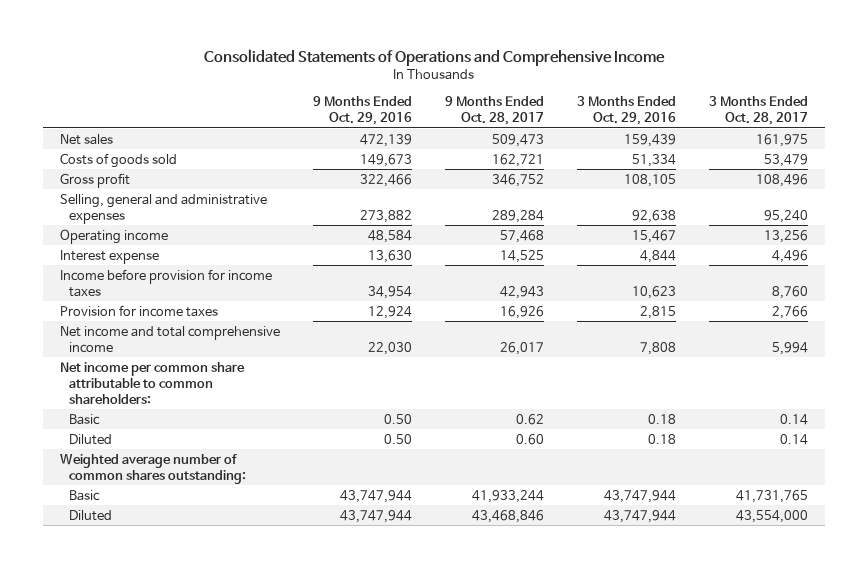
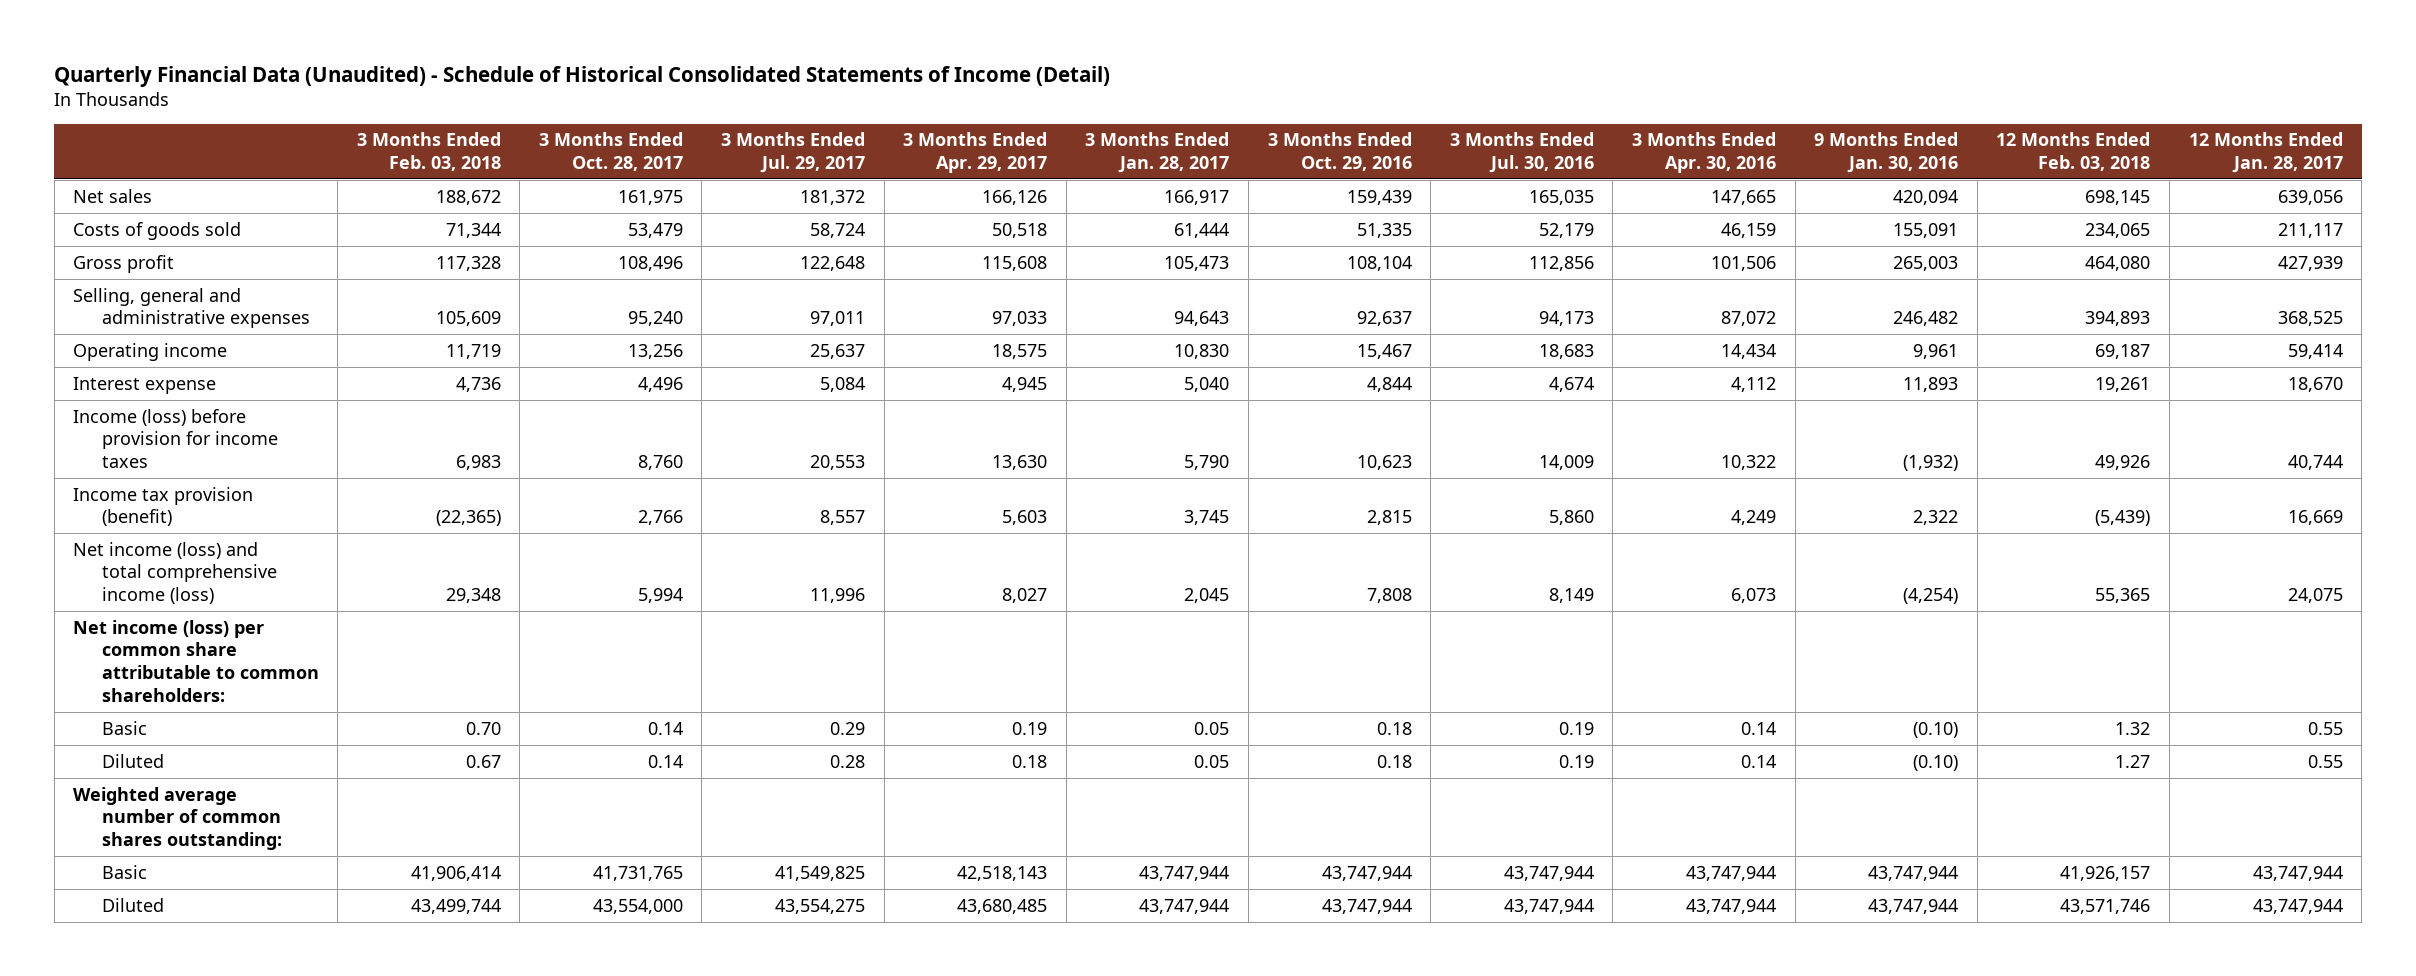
- Consolidated Statements of Operations and Comprehensive Income
+ Quarterly Financial Data (Unaudited) - Schedule of Historical Consolidated Statements of Income (Detail)
- | 9 Months Ended Oct. 29, 2016 | 9 Months Ended Oct. 28, 2017 | 3 Months Ended Oct. 29, 2016 | 3 Months Ended Oct. 28, 2017
+ | 3 Months Ended Feb. 03, 2018 | 3 Months Ended Oct. 28, 2017 | 3 Months Ended Jul. 29, 2017 | 3 Months Ended Apr. 29, 2017 | 3 Months Ended Jan. 28, 2017 | 3 Months Ended Oct. 29, 2016 | 3 Months Ended Jul. 30, 2016 | 3 Months Ended Apr. 30, 2016 | 9 Months Ended Jan. 30, 2016 | 12 Months Ended Feb. 03, 2018 | 12 Months Ended Jan. 28, 2017
- Costs of goods sold | 149,673 | 162,721 | 51,334 | 53,479
- Gross profit | 322,466 | 346,752 | 108,105 | 108,496
- Selling, general and administrative expenses | 273,882 | 289,284 | 92,638 | 95,240
+ Costs of goods sold | 71,344 | 53,479 | 58,724 | 50,518 | 61,444 | 51,335 | 52,179 | 46,159 | 155,091 | 234,065 | 211,117
+ Gross profit | 117,328 | 108,496 | 122,648 | 115,608 | 105,473 | 108,104 | 112,856 | 101,506 | 265,003 | 464,080 | 427,939
+ Selling, general and administrative expenses | 105,609 | 95,240 | 97,011 | 97,033 | 94,643 | 92,637 | 94,173 | 87,072 | 246,482 | 394,893 | 368,525
- Income before provision for income taxes | 34,954 | 42,943 | 10,623 | 8,760
- Provision for income taxes | 12,924 | 16,926 | 2,815 | 2,766
- Net income and total comprehensive income | 22,030 | 26,017 | 7,808 | 5,994
- Net income per common share attributable to common shareholders:
+ Income (loss) before provision for income taxes | 6,983 | 8,760 | 20,553 | 13,630 | 5,790 | 10,623 | 14,009 | 10,322 | (1,932) | 49,926 | 40,744
+ Income tax provision (benefit) | (22,365) | 2,766 | 8,557 | 5,603 | 3,745 | 2,815 | 5,860 | 4,249 | 2,322 | (5,439) | 16,669
+ Net income (loss) and total comprehensive income (loss) | 29,348 | 5,994 | 11,996 | 8,027 | 2,045 | 7,808 | 8,149 | 6,073 | (4,254) | 55,365 | 24,075
+ Net income (loss) per common share attributable to common shareholders:

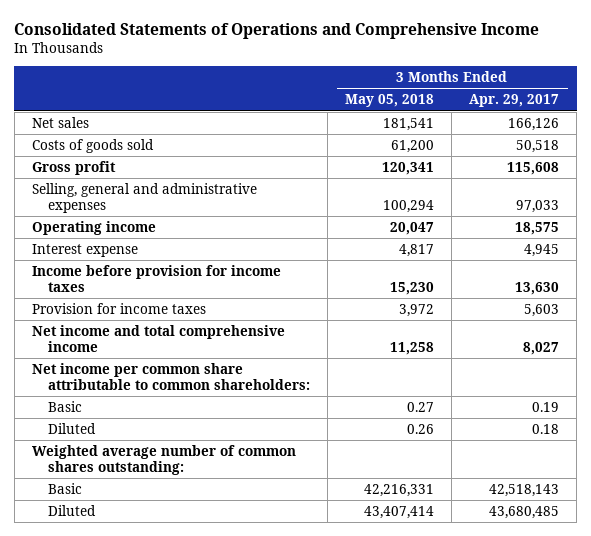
- Quarterly Financial Data (Unaudited) - Schedule of Historical Consolidated Statements of Income (Detail)
+ Consolidated Statements of Operations and Comprehensive Income
- | 3 Months Ended Feb. 03, 2018 | 3 Months Ended Oct. 28, 2017 | 3 Months Ended Jul. 29, 2017 | 3 Months Ended Apr. 29, 2017 | 3 Months Ended Jan. 28, 2017 | 3 Months Ended Oct. 29, 2016 | 3 Months Ended Jul. 30, 2016 | 3 Months Ended Apr. 30, 2016 | 9 Months Ended Jan. 30, 2016 | 12 Months Ended Feb. 03, 2018 | 12 Months Ended Jan. 28, 2017
+ | 3 Months Ended May 05, 2018 | 3 Months Ended Apr. 29, 2017
- Income (loss) before provision for income taxes | 6,983 | 8,760 | 20,553 | 13,630 | 5,790 | 10,623 | 14,009 | 10,322 | (1,932) | 49,926 | 40,744
- Income tax provision (benefit) | (22,365) | 2,766 | 8,557 | 5,603 | 3,745 | 2,815 | 5,860 | 4,249 | 2,322 | (5,439) | 16,669
- Net income (loss) and total comprehensive income (loss) | 29,348 | 5,994 | 11,996 | 8,027 | 2,045 | 7,808 | 8,149 | 6,073 | (4,254) | 55,365 | 24,075
- Net income (loss) per common share attributable to common shareholders:
+ Income before provision for income taxes | 15,230 | 13,630
+ Provision for income taxes | 3,972 | 5,603
+ Net income and total comprehensive income | 11,258 | 8,027
+ Net income per common share attributable to common shareholders:

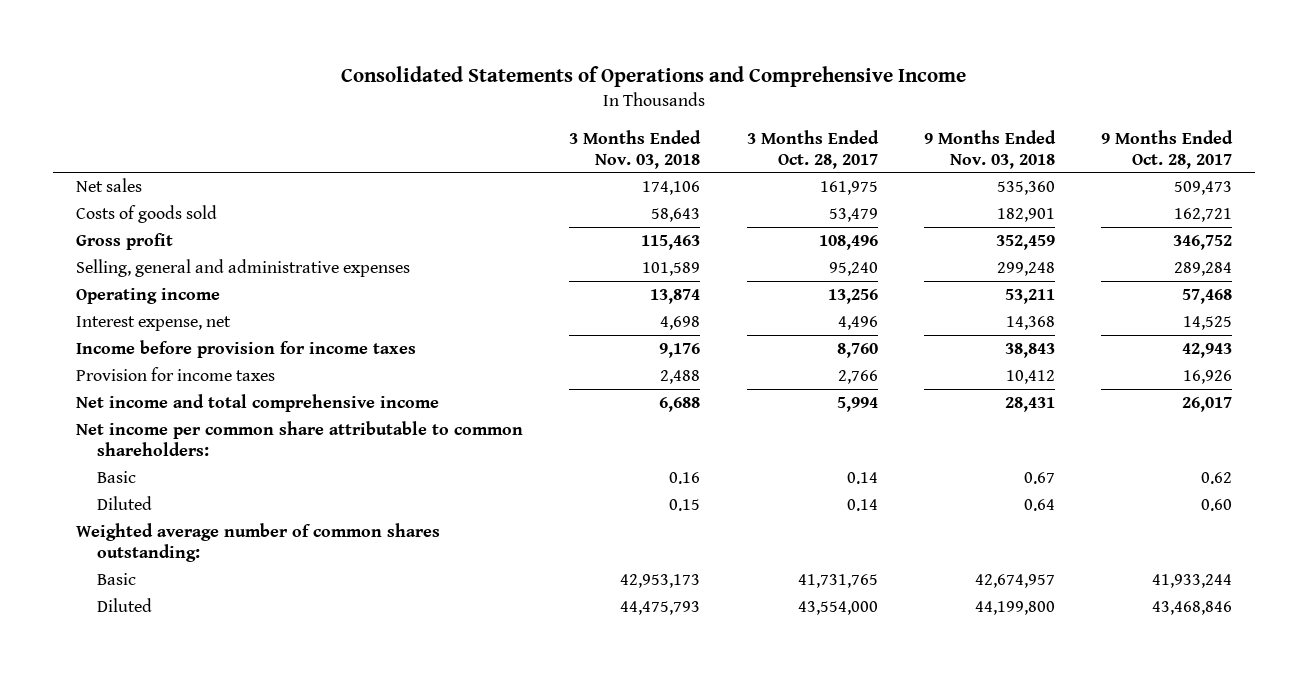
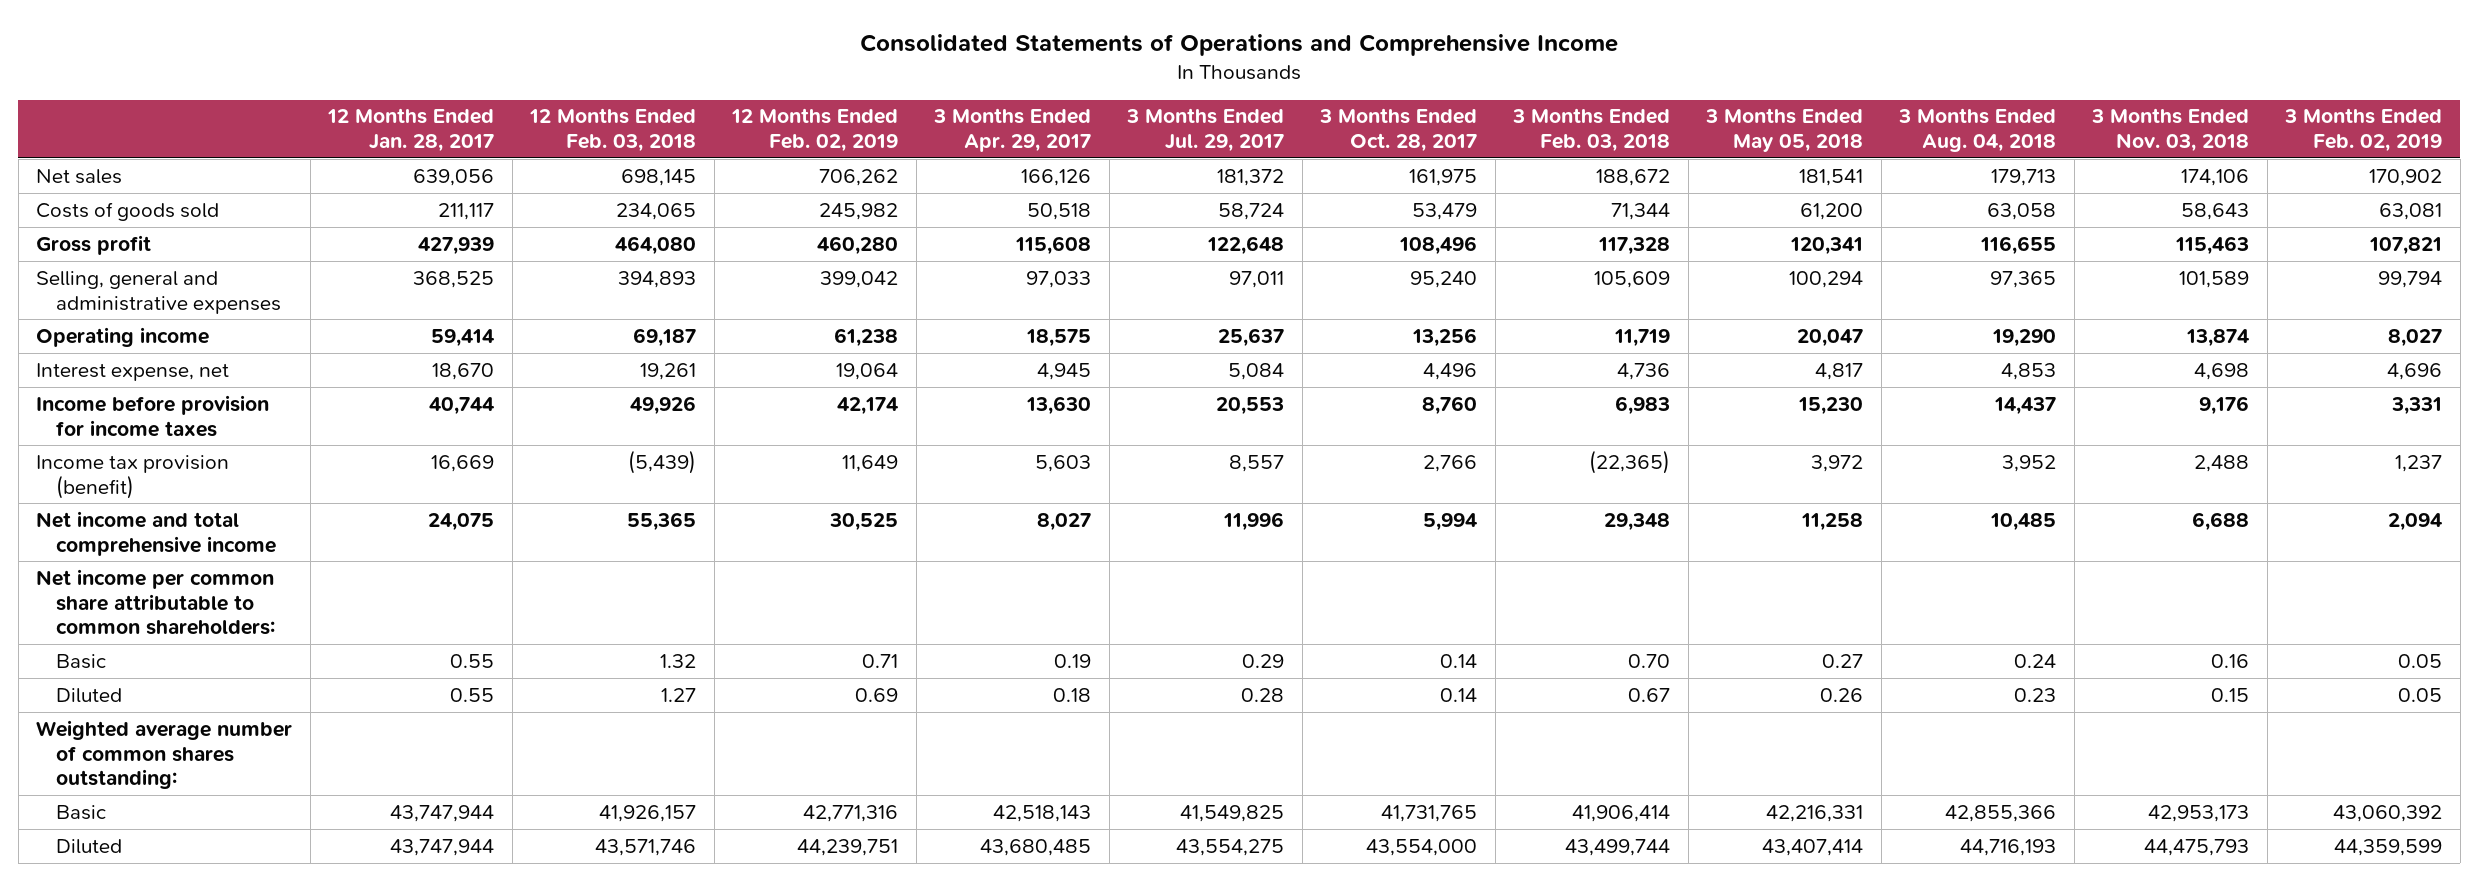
- | 3 Months Ended Nov. 03, 2018 | 3 Months Ended Oct. 28, 2017 | 9 Months Ended Nov. 03, 2018 | 9 Months Ended Oct. 28, 2017
+ | 12 Months Ended Jan. 28, 2017 | 12 Months Ended Feb. 03, 2018 | 12 Months Ended Feb. 02, 2019 | 3 Months Ended Apr. 29, 2017 | 3 Months Ended Jul. 29, 2017 | 3 Months Ended Oct. 28, 2017 | 3 Months Ended Feb. 03, 2018 | 3 Months Ended May 05, 2018 | 3 Months Ended Aug. 04, 2018 | 3 Months Ended Nov. 03, 2018 | 3 Months Ended Feb. 02, 2019
- Provision for income taxes | 2,488 | 2,766 | 10,412 | 16,926
+ Income tax provision (benefit) | 16,669 | (5,439) | 11,649 | 5,603 | 8,557 | 2,766 | (22,365) | 3,972 | 3,952 | 2,488 | 1,237

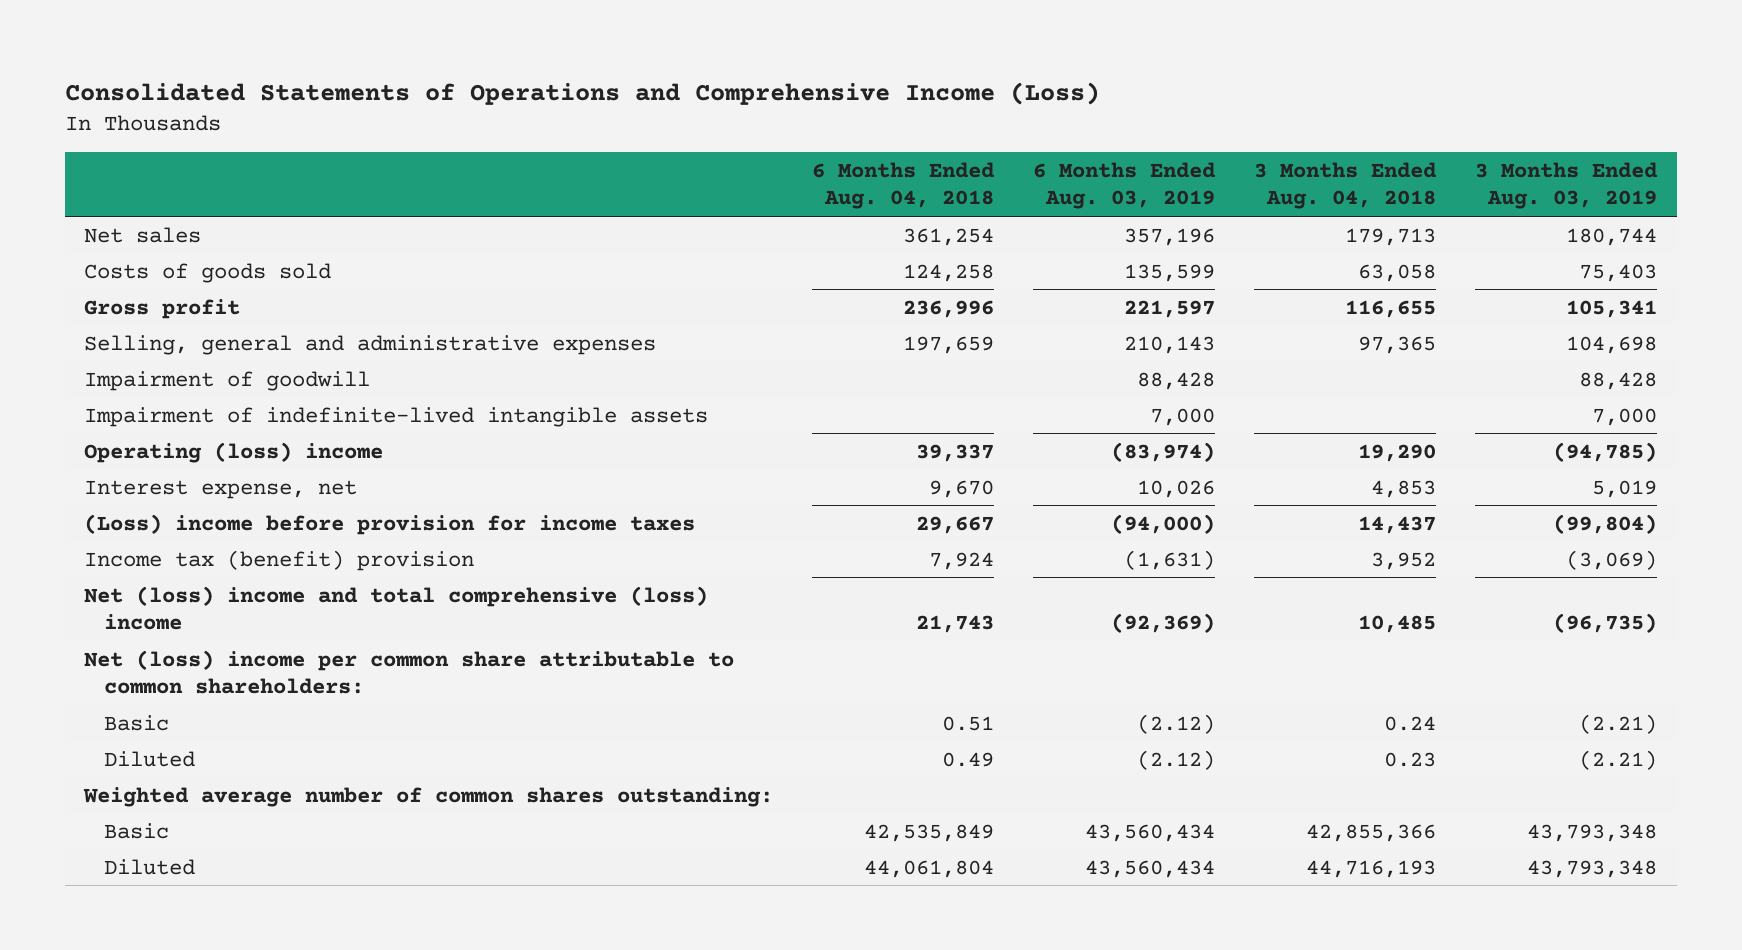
- Consolidated Statements of Operations and Comprehensive Income
+ Consolidated Statements of Operations and Comprehensive Income (Loss)
- | 12 Months Ended Jan. 28, 2017 | 12 Months Ended Feb. 03, 2018 | 12 Months Ended Feb. 02, 2019 | 3 Months Ended Apr. 29, 2017 | 3 Months Ended Jul. 29, 2017 | 3 Months Ended Oct. 28, 2017 | 3 Months Ended Feb. 03, 2018 | 3 Months Ended May 05, 2018 | 3 Months Ended Aug. 04, 2018 | 3 Months Ended Nov. 03, 2018 | 3 Months Ended Feb. 02, 2019
+ | 6 Months Ended Aug. 04, 2018 | 6 Months Ended Aug. 03, 2019 | 3 Months Ended Aug. 04, 2018 | 3 Months Ended Aug. 03, 2019
- Operating income | 59,414 | 69,187 | 61,238 | 18,575 | 25,637 | 13,256 | 11,719 | 20,047 | 19,290 | 13,874 | 8,027
+ Impairment of goodwill | | 88,428 | | 88,428
+ Impairment of indefinite-lived intangible assets | | 7,000 | | 7,000
+ Operating (loss) income | 39,337 | (83,974) | 19,290 | (94,785)
- Income before provision for income taxes | 40,744 | 49,926 | 42,174 | 13,630 | 20,553 | 8,760 | 6,983 | 15,230 | 14,437 | 9,176 | 3,331
- Income tax provision (benefit) | 16,669 | (5,439) | 11,649 | 5,603 | 8,557 | 2,766 | (22,365) | 3,972 | 3,952 | 2,488 | 1,237
- Net income and total comprehensive income | 24,075 | 55,365 | 30,525 | 8,027 | 11,996 | 5,994 | 29,348 | 11,258 | 10,485 | 6,688 | 2,094
- Net income per common share attributable to common shareholders:
+ (Loss) income before provision for income taxes | 29,667 | (94,000) | 14,437 | (99,804)
+ Income tax (benefit) provision | 7,924 | (1,631) | 3,952 | (3,069)
+ Net (loss) income and total comprehensive (loss) income | 21,743 | (92,369) | 10,485 | (96,735)
+ Net (loss) income per common share attributable to common shareholders:

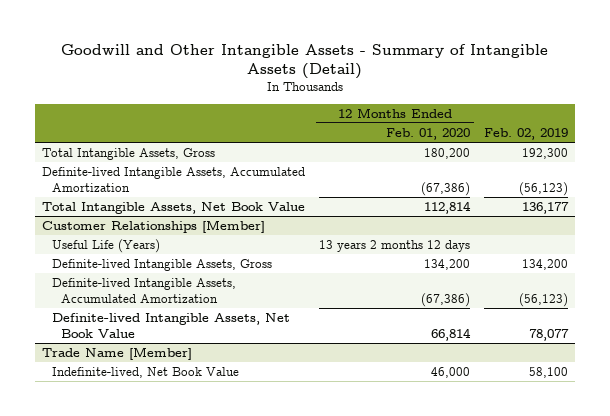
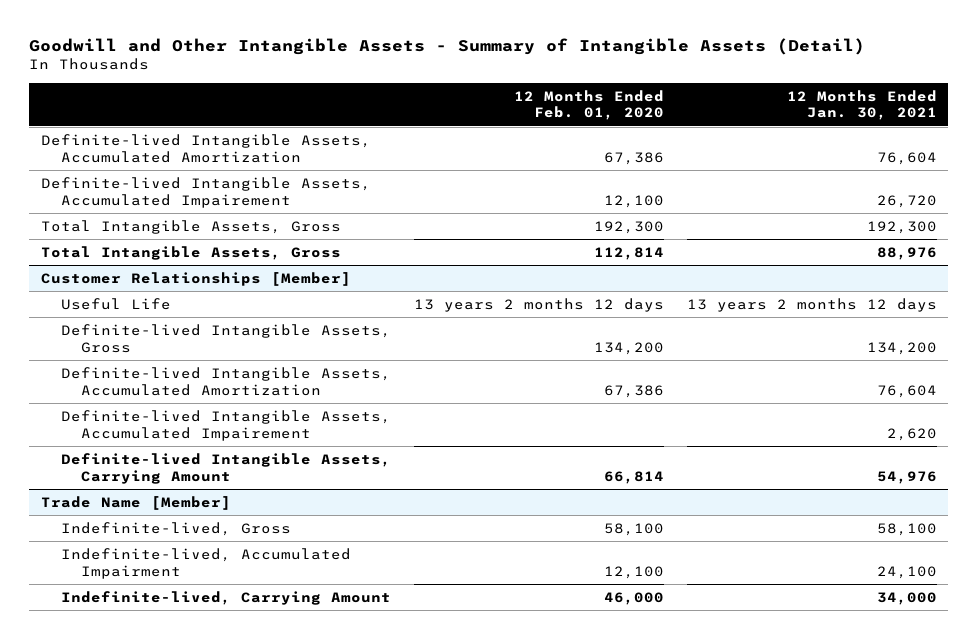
- | 12 Months Ended Feb. 01, 2020 | Feb. 02, 2019
+ | 12 Months Ended Feb. 01, 2020 | 12 Months Ended Jan. 30, 2021
- Total Intangible Assets, Gross | 180,200 | 192,300
- Definite-lived Intangible Assets, Accumulated Amortization | (67,386) | (56,123)
- Total Intangible Assets, Net Book Value | 112,814 | 136,177
+ Definite-lived Intangible Assets, Accumulated Amortization | 67,386 | 76,604
+ Definite-lived Intangible Assets, Accumulated Impairement | 12,100 | 26,720
+ Total Intangible Assets, Gross | 192,300 | 192,300
+ Total Intangible Assets, Gross | 112,814 | 88,976
@ Customer Relationships [Member]
- Useful Life (Years) | 13 years 2 months 12 days |
+ Useful Life | 13 years 2 months 12 days | 13 years 2 months 12 days
- Definite-lived Intangible Assets, Accumulated Amortization | (67,386) | (56,123)
- Definite-lived Intangible Assets, Net Book Value | 66,814 | 78,077
+ Definite-lived Intangible Assets, Accumulated Amortization | 67,386 | 76,604
+ Definite-lived Intangible Assets, Accumulated Impairement | | 2,620
+ Definite-lived Intangible Assets, Carrying Amount | 66,814 | 54,976
@ Trade Name [Member]
- Indefinite-lived, Net Book Value | 46,000 | 58,100
+ Indefinite-lived, Gross | 58,100 | 58,100
+ Indefinite-lived, Accumulated Impairment | 12,100 | 24,100
+ Indefinite-lived, Carrying Amount | 46,000 | 34,000

